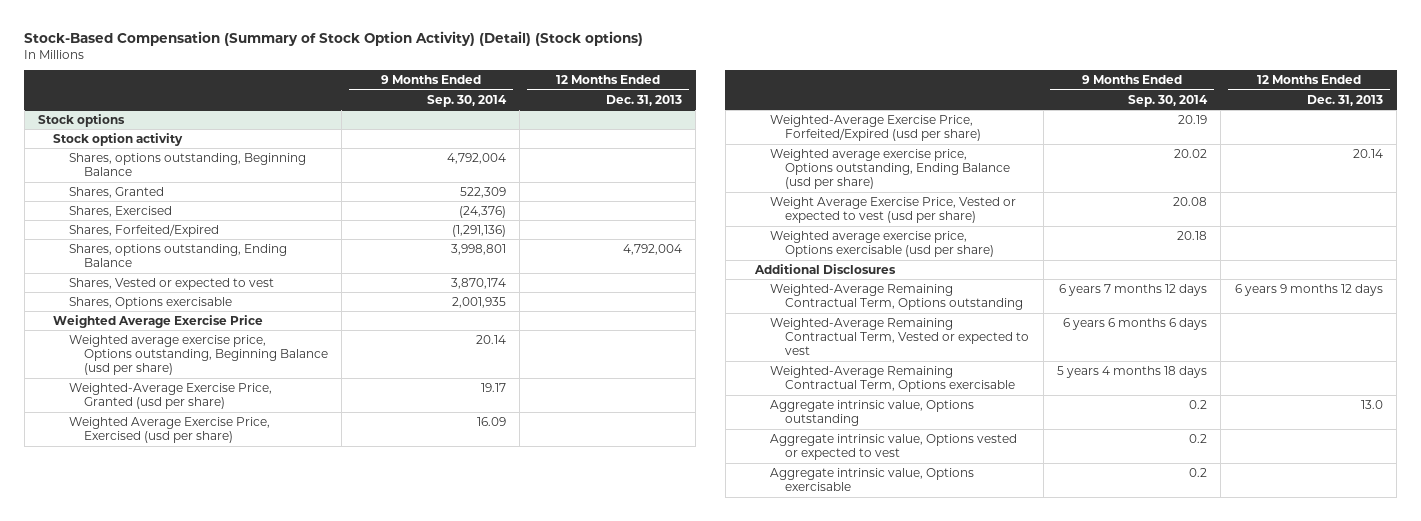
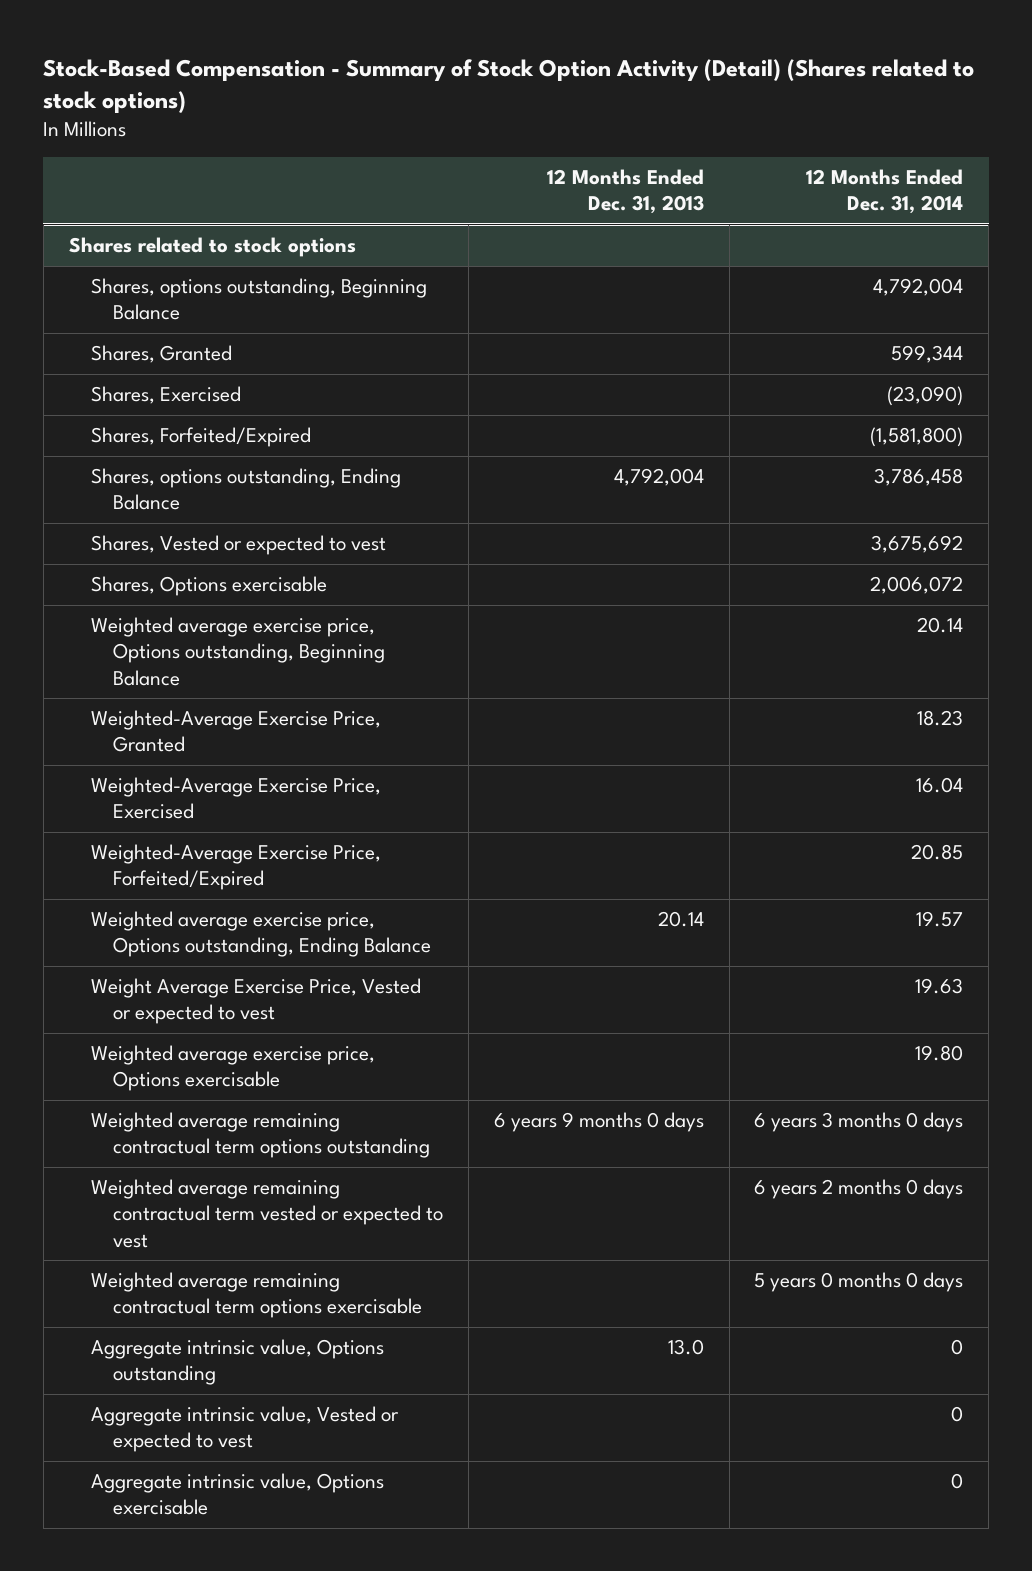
- Stock-Based Compensation (Summary of Stock Option Activity) (Detail) (Stock options)
+ Stock-Based Compensation - Summary of Stock Option Activity (Detail) (Shares related to stock options)
- | 9 Months Ended Sep. 30, 2014 | 12 Months Ended Dec. 31, 2013
+ | 12 Months Ended Dec. 31, 2013 | 12 Months Ended Dec. 31, 2014
- Stock options
- Stock option activity
+ Shares related to stock options
- Weighted Average Exercise Price
- Weighted average exercise price, Options outstanding, Beginning Balance (usd per share) | 20.14 |
- Weighted-Average Exercise Price, Granted (usd per share) | 19.17 |
- Weighted Average Exercise Price, Exercised (usd per share) | 16.09 |
- Weighted-Average Exercise Price, Forfeited/Expired (usd per share) | 20.19 |
- Weighted average exercise price, Options outstanding, Ending Balance (usd per share) | 20.02 | 20.14
- Weight Average Exercise Price, Vested or expected to vest (usd per share) | 20.08 |
- Weighted average exercise price, Options exercisable (usd per share) | 20.18 |
- Additional Disclosures
- Weighted-Average Remaining Contractual Term, Options outstanding | 6 years 7 months 12 days | 6 years 9 months 12 days
- Weighted-Average Remaining Contractual Term, Vested or expected to vest | 6 years 6 months 6 days |
- Weighted-Average Remaining Contractual Term, Options exercisable | 5 years 4 months 18 days |
+ Weighted average exercise price, Options outstanding, Beginning Balance | | 20.14
+ Weighted-Average Exercise Price, Granted | | 18.23
+ Weighted-Average Exercise Price, Exercised | | 16.04
+ Weighted-Average Exercise Price, Forfeited/Expired | | 20.85
+ Weighted average exercise price, Options outstanding, Ending Balance | 20.14 | 19.57
+ Weight Average Exercise Price, Vested or expected to vest | | 19.63
+ Weighted average exercise price, Options exercisable | | 19.80
+ Weighted average remaining contractual term options outstanding | 6 years 9 months 0 days | 6 years 3 months 0 days
+ Weighted average remaining contractual term vested or expected to vest | | 6 years 2 months 0 days
+ Weighted average remaining contractual term options exercisable | | 5 years 0 months 0 days
- Aggregate intrinsic value, Options vested or expected to vest | 0.2 |
+ Aggregate intrinsic value, Vested or expected to vest | | 0

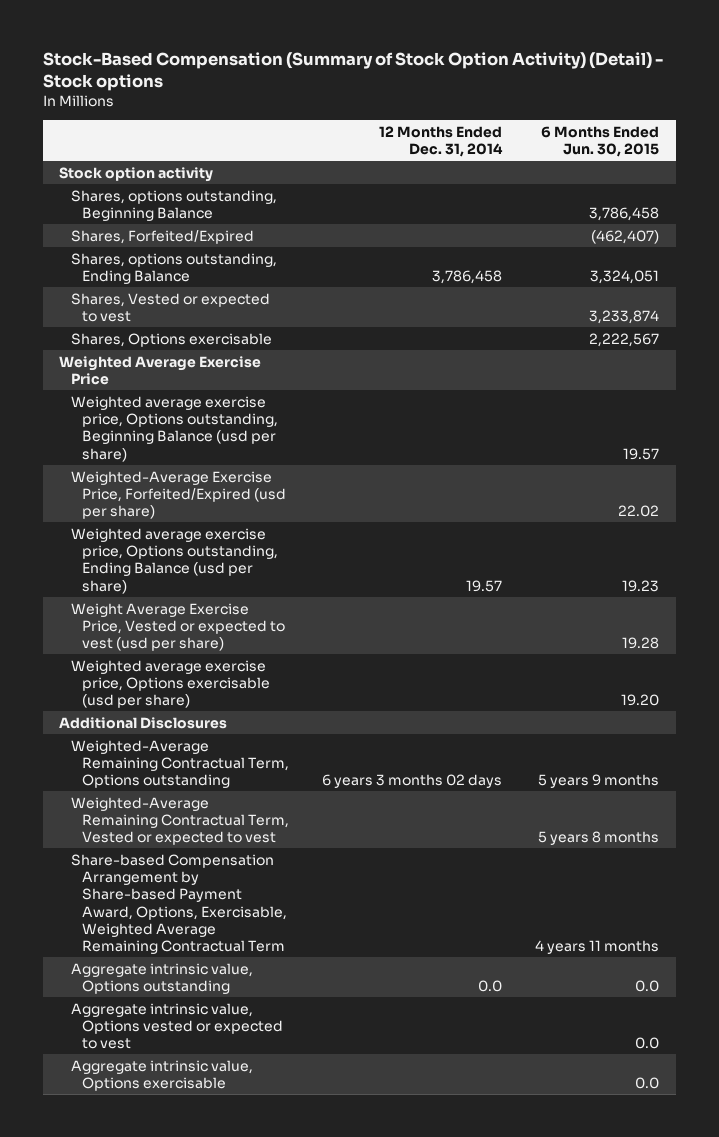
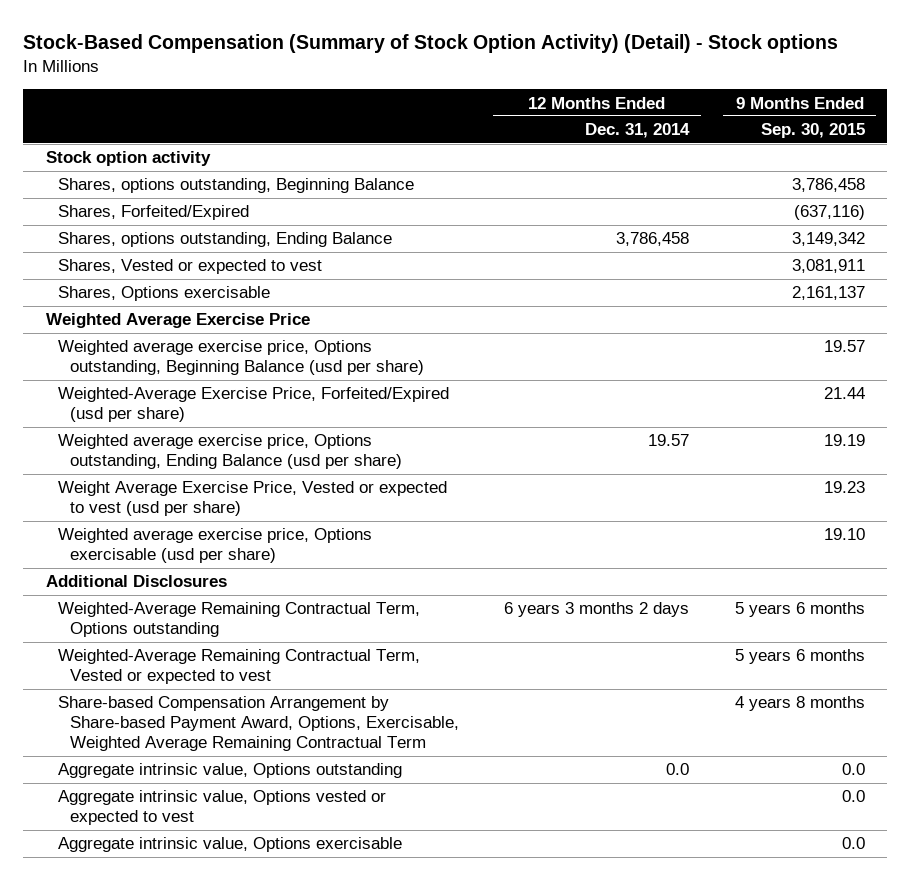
- | 12 Months Ended Dec. 31, 2014 | 6 Months Ended Jun. 30, 2015
+ | 12 Months Ended Dec. 31, 2014 | 9 Months Ended Sep. 30, 2015
- Weighted-Average Remaining Contractual Term, Options outstanding | 6 years 3 months 02 days | 5 years 9 months
+ Weighted-Average Remaining Contractual Term, Options outstanding | 6 years 3 months 2 days | 5 years 6 months

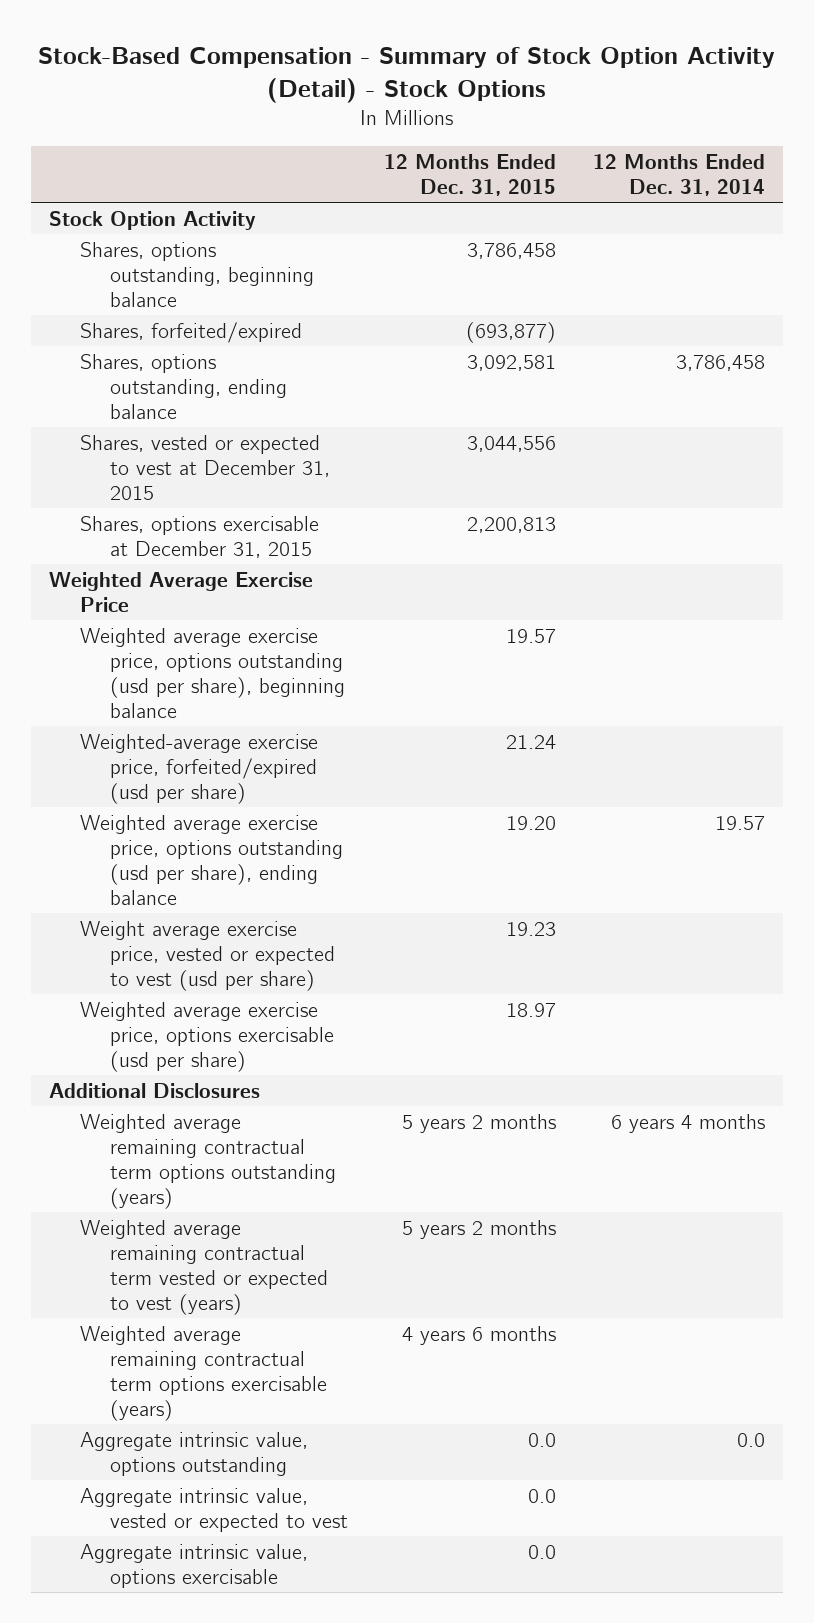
- Stock-Based Compensation (Summary of Stock Option Activity) (Detail) - Stock options
+ Stock-Based Compensation - Summary of Stock Option Activity (Detail) - Stock Options
- | 12 Months Ended Dec. 31, 2014 | 9 Months Ended Sep. 30, 2015
+ | 12 Months Ended Dec. 31, 2015 | 12 Months Ended Dec. 31, 2014
- Stock option activity
- Shares, options outstanding, Beginning Balance | | 3,786,458
- Shares, Forfeited/Expired | | (637,116)
- Shares, options outstanding, Ending Balance | 3,786,458 | 3,149,342
- Shares, Vested or expected to vest | | 3,081,911
- Shares, Options exercisable | | 2,161,137
+ Stock Option Activity
+ Shares, options outstanding, beginning balance | 3,786,458 |
+ Shares, forfeited/expired | (693,877) |
+ Shares, options outstanding, ending balance | 3,092,581 | 3,786,458
+ Shares, vested or expected to vest at December 31, 2015 | 3,044,556 |
+ Shares, options exercisable at December 31, 2015 | 2,200,813 |
- Weighted average exercise price, Options outstanding, Beginning Balance (usd per share) | | 19.57
- Weighted-Average Exercise Price, Forfeited/Expired (usd per share) | | 21.44
- Weighted average exercise price, Options outstanding, Ending Balance (usd per share) | 19.57 | 19.19
- Weight Average Exercise Price, Vested or expected to vest (usd per share) | | 19.23
- Weighted average exercise price, Options exercisable (usd per share) | | 19.10
+ Weighted average exercise price, options outstanding (usd per share), beginning balance | 19.57 |
+ Weighted-average exercise price, forfeited/expired (usd per share) | 21.24 |
+ Weighted average exercise price, options outstanding (usd per share), ending balance | 19.20 | 19.57
+ Weight average exercise price, vested or expected to vest (usd per share) | 19.23 |
+ Weighted average exercise price, options exercisable (usd per share) | 18.97 |
- Weighted-Average Remaining Contractual Term, Options outstanding | 6 years 3 months 2 days | 5 years 6 months
- Weighted-Average Remaining Contractual Term, Vested or expected to vest | | 5 years 6 months
- Share-based Compensation Arrangement by Share-based Payment Award, Options, Exercisable, Weighted Average Remaining Contractual Term | | 4 years 8 months
- Aggregate intrinsic value, Options outstanding | 0.0 | 0.0
- Aggregate intrinsic value, Options vested or expected to vest | | 0.0
- Aggregate intrinsic value, Options exercisable | | 0.0
+ Weighted average remaining contractual term options outstanding (years) | 5 years 2 months | 6 years 4 months
+ Weighted average remaining contractual term vested or expected to vest (years) | 5 years 2 months |
+ Weighted average remaining contractual term options exercisable (years) | 4 years 6 months |
+ Aggregate intrinsic value, options outstanding | 0.0 | 0.0
+ Aggregate intrinsic value, vested or expected to vest | 0.0 |
+ Aggregate intrinsic value, options exercisable | 0.0 |

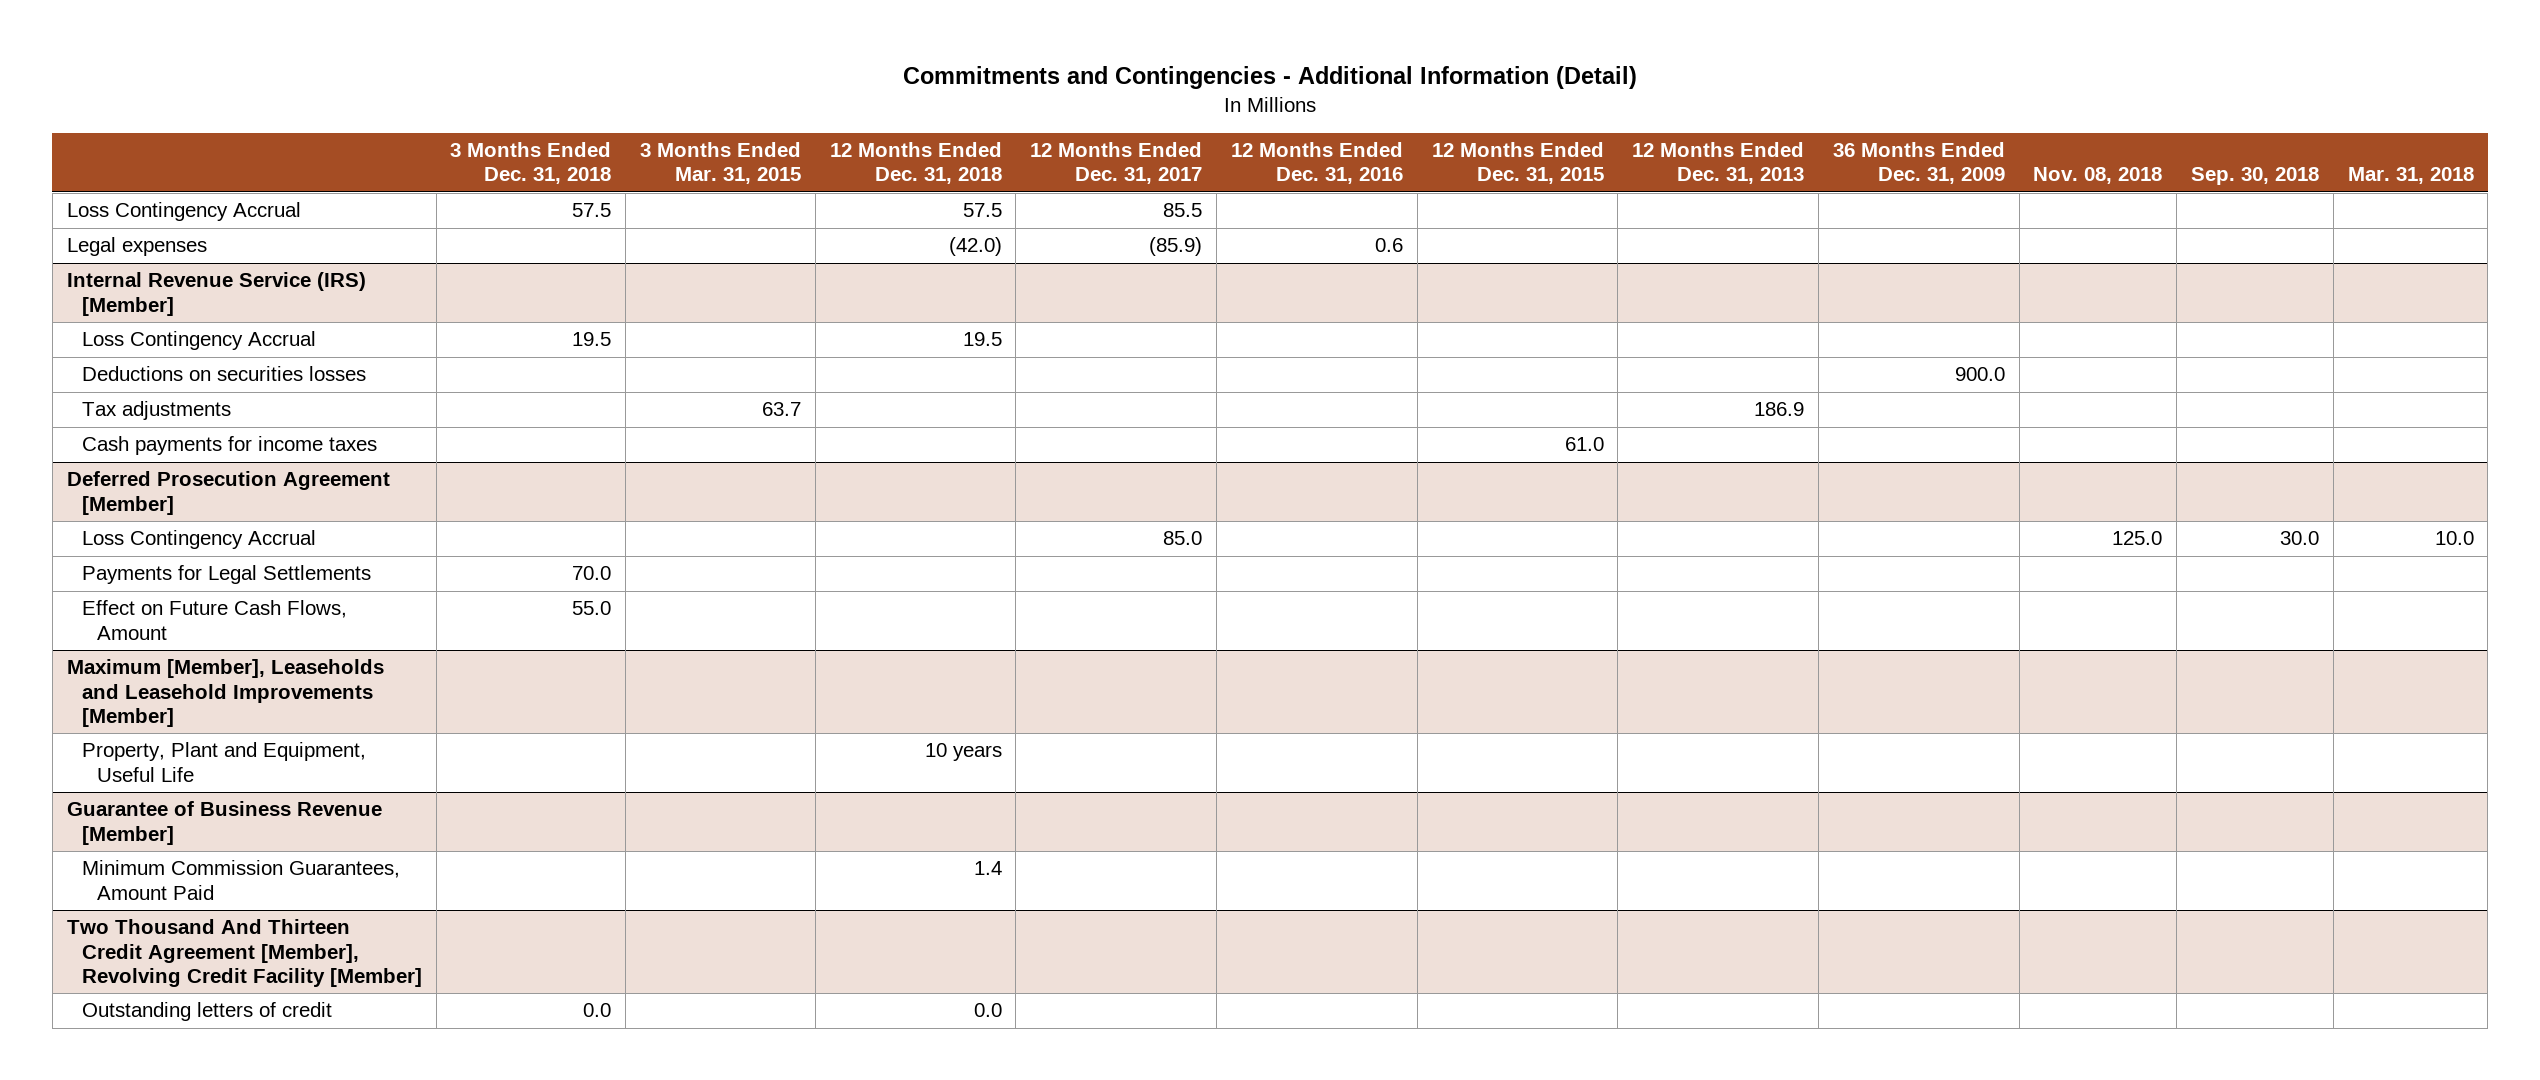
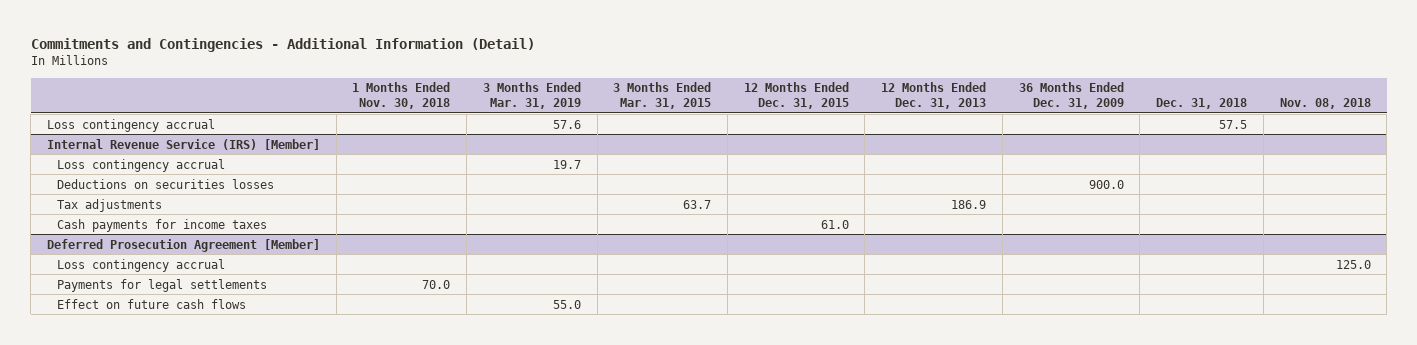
- | 3 Months Ended Dec. 31, 2018 | 3 Months Ended Mar. 31, 2015 | 12 Months Ended Dec. 31, 2018 | 12 Months Ended Dec. 31, 2017 | 12 Months Ended Dec. 31, 2016 | 12 Months Ended Dec. 31, 2015 | 12 Months Ended Dec. 31, 2013 | 36 Months Ended Dec. 31, 2009 | Nov. 08, 2018 | Sep. 30, 2018 | Mar. 31, 2018
+ | 1 Months Ended Nov. 30, 2018 | 3 Months Ended Mar. 31, 2019 | 3 Months Ended Mar. 31, 2015 | 12 Months Ended Dec. 31, 2015 | 12 Months Ended Dec. 31, 2013 | 36 Months Ended Dec. 31, 2009 | Dec. 31, 2018 | Nov. 08, 2018
- Loss Contingency Accrual | 57.5 | | 57.5 | 85.5 | | | | | | |
- Legal expenses | | | (42.0) | (85.9) | 0.6 | | | | | |
+ Loss contingency accrual | | 57.6 | | | | | 57.5 |
@ Internal Revenue Service (IRS) [Member]
- Loss Contingency Accrual | 19.5 | | 19.5 | | | | | | | |
+ Loss contingency accrual | | 19.7 | | | | | |
@ Deferred Prosecution Agreement [Member]
- Loss Contingency Accrual | | | | 85.0 | | | | | 125.0 | 30.0 | 10.0
- Payments for Legal Settlements | 70.0 | | | | | | | | | |
- Effect on Future Cash Flows, Amount | 55.0 | | | | | | | | | |
- Maximum [Member], Leaseholds and Leasehold Improvements [Member]
- Property, Plant and Equipment, Useful Life | | | 10 years | | | | | | | |
- Guarantee of Business Revenue [Member]
- Minimum Commission Guarantees, Amount Paid | | | 1.4 | | | | | | | |
- Two Thousand And Thirteen Credit Agreement [Member], Revolving Credit Facility [Member]
- Outstanding letters of credit | 0.0 | | 0.0 | | | | | | | |
@ Deferred Prosecution Agreement [Member]
+ Loss contingency accrual | | | | | | | | 125.0
+ Payments for legal settlements | 70.0 | | | | | | |
+ Effect on future cash flows | | 55.0 | | | | | |

